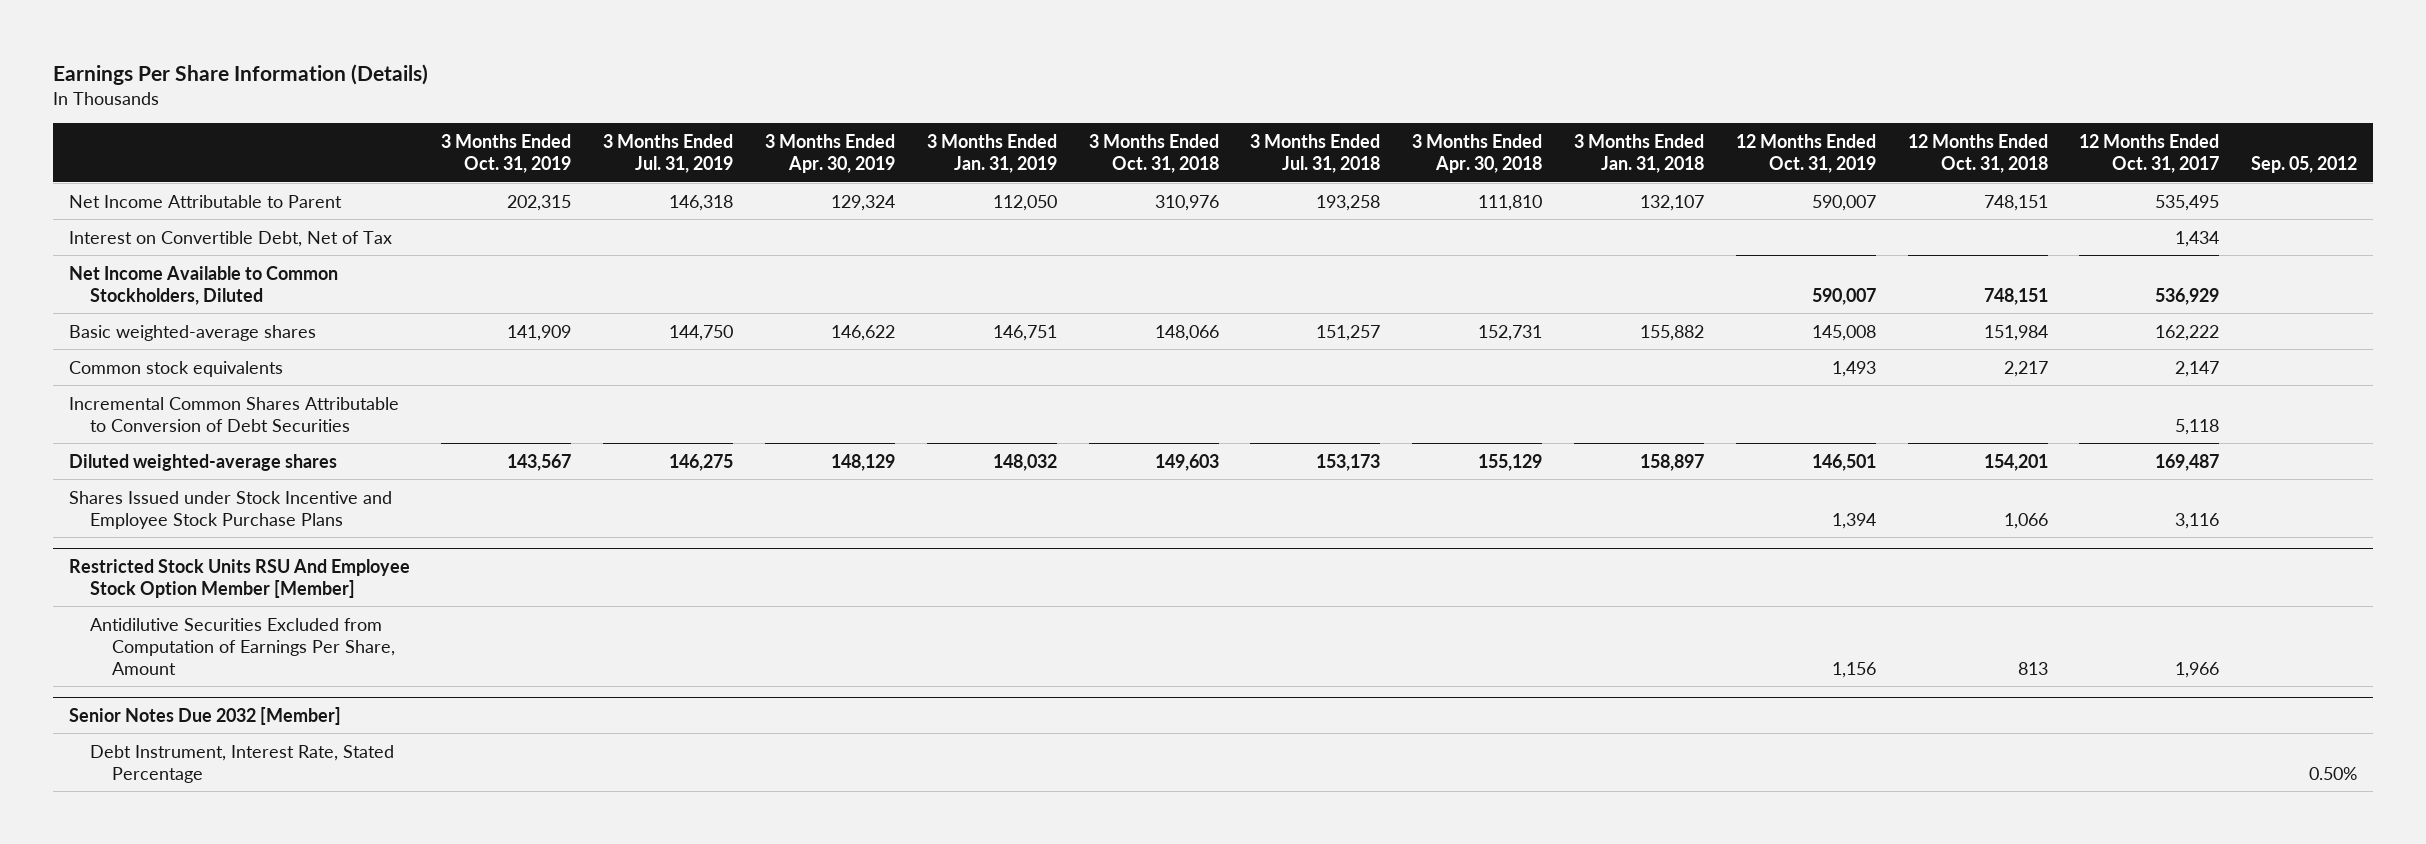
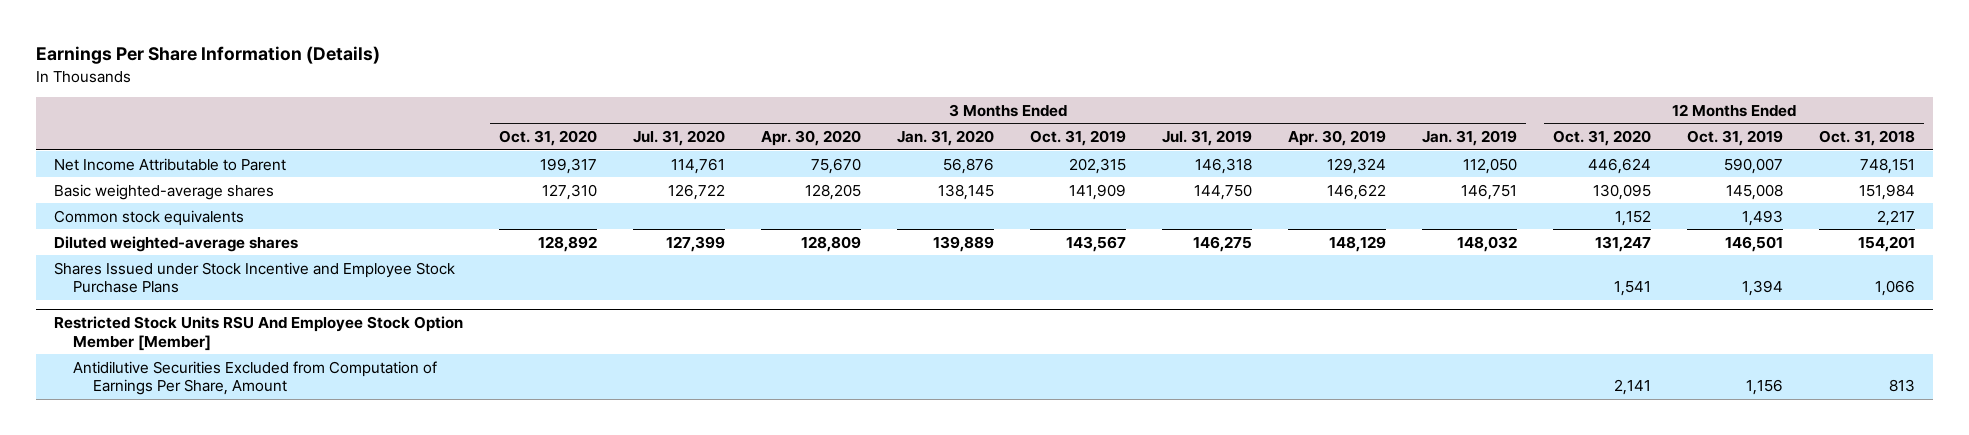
- | 3 Months Ended Oct. 31, 2019 | 3 Months Ended Jul. 31, 2019 | 3 Months Ended Apr. 30, 2019 | 3 Months Ended Jan. 31, 2019 | 3 Months Ended Oct. 31, 2018 | 3 Months Ended Jul. 31, 2018 | 3 Months Ended Apr. 30, 2018 | 3 Months Ended Jan. 31, 2018 | 12 Months Ended Oct. 31, 2019 | 12 Months Ended Oct. 31, 2018 | 12 Months Ended Oct. 31, 2017 | Sep. 05, 2012
+ | 3 Months Ended Oct. 31, 2020 | 3 Months Ended Jul. 31, 2020 | 3 Months Ended Apr. 30, 2020 | 3 Months Ended Jan. 31, 2020 | 3 Months Ended Oct. 31, 2019 | 3 Months Ended Jul. 31, 2019 | 3 Months Ended Apr. 30, 2019 | 3 Months Ended Jan. 31, 2019 | 12 Months Ended Oct. 31, 2020 | 12 Months Ended Oct. 31, 2019 | 12 Months Ended Oct. 31, 2018
- Interest on Convertible Debt, Net of Tax | | | | | | | | | | | 1,434 |
- Net Income Available to Common Stockholders, Diluted | | | | | | | | | 590,007 | 748,151 | 536,929 |
- Incremental Common Shares Attributable to Conversion of Debt Securities | | | | | | | | | | | 5,118 |
- Senior Notes Due 2032 [Member]
- Debt Instrument, Interest Rate, Stated Percentage | | | | | | | | | | | | 0.50%

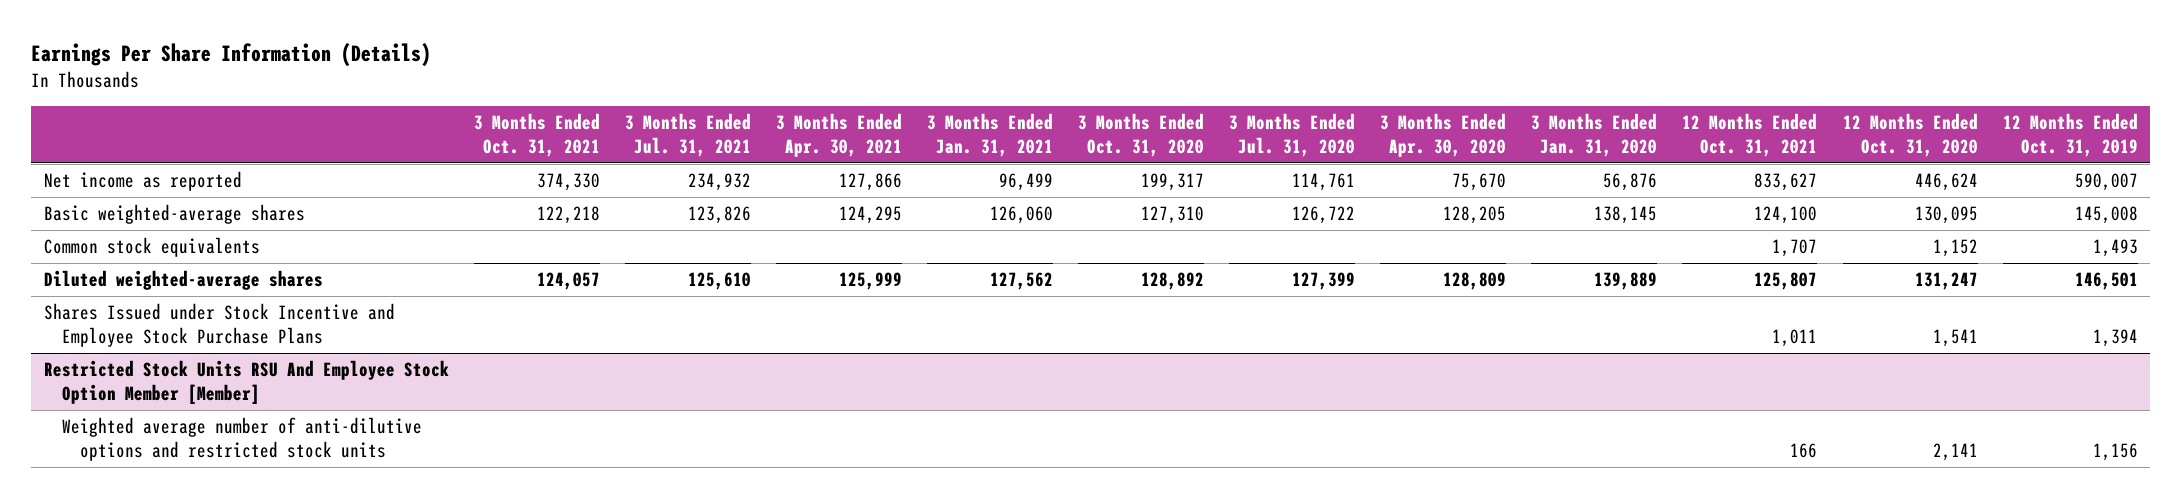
- | 3 Months Ended Oct. 31, 2020 | 3 Months Ended Jul. 31, 2020 | 3 Months Ended Apr. 30, 2020 | 3 Months Ended Jan. 31, 2020 | 3 Months Ended Oct. 31, 2019 | 3 Months Ended Jul. 31, 2019 | 3 Months Ended Apr. 30, 2019 | 3 Months Ended Jan. 31, 2019 | 12 Months Ended Oct. 31, 2020 | 12 Months Ended Oct. 31, 2019 | 12 Months Ended Oct. 31, 2018
+ | 3 Months Ended Oct. 31, 2021 | 3 Months Ended Jul. 31, 2021 | 3 Months Ended Apr. 30, 2021 | 3 Months Ended Jan. 31, 2021 | 3 Months Ended Oct. 31, 2020 | 3 Months Ended Jul. 31, 2020 | 3 Months Ended Apr. 30, 2020 | 3 Months Ended Jan. 31, 2020 | 12 Months Ended Oct. 31, 2021 | 12 Months Ended Oct. 31, 2020 | 12 Months Ended Oct. 31, 2019
- Net Income Attributable to Parent | 199,317 | 114,761 | 75,670 | 56,876 | 202,315 | 146,318 | 129,324 | 112,050 | 446,624 | 590,007 | 748,151
+ Net income as reported | 374,330 | 234,932 | 127,866 | 96,499 | 199,317 | 114,761 | 75,670 | 56,876 | 833,627 | 446,624 | 590,007
@ Restricted Stock Units RSU And Employee Stock Option Member [Member]
- Antidilutive Securities Excluded from Computation of Earnings Per Share, Amount | | | | | | | | | 2,141 | 1,156 | 813
+ Weighted average number of anti-dilutive options and restricted stock units | | | | | | | | | 166 | 2,141 | 1,156

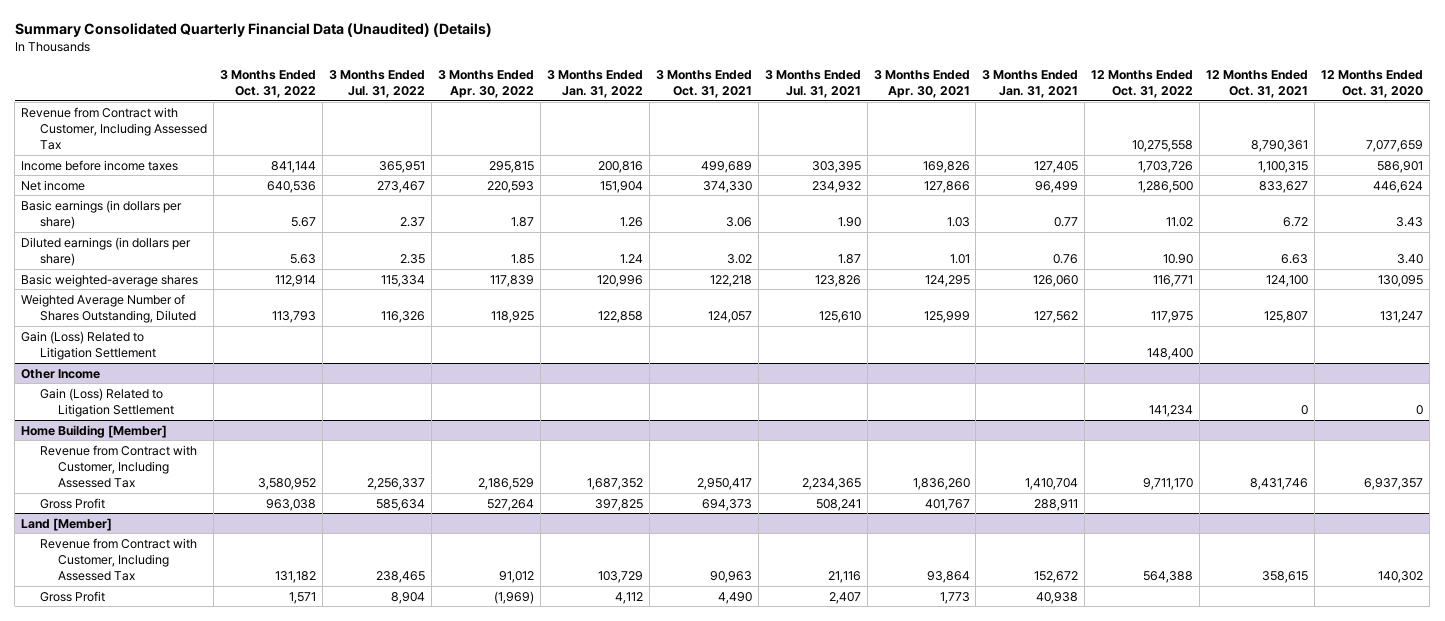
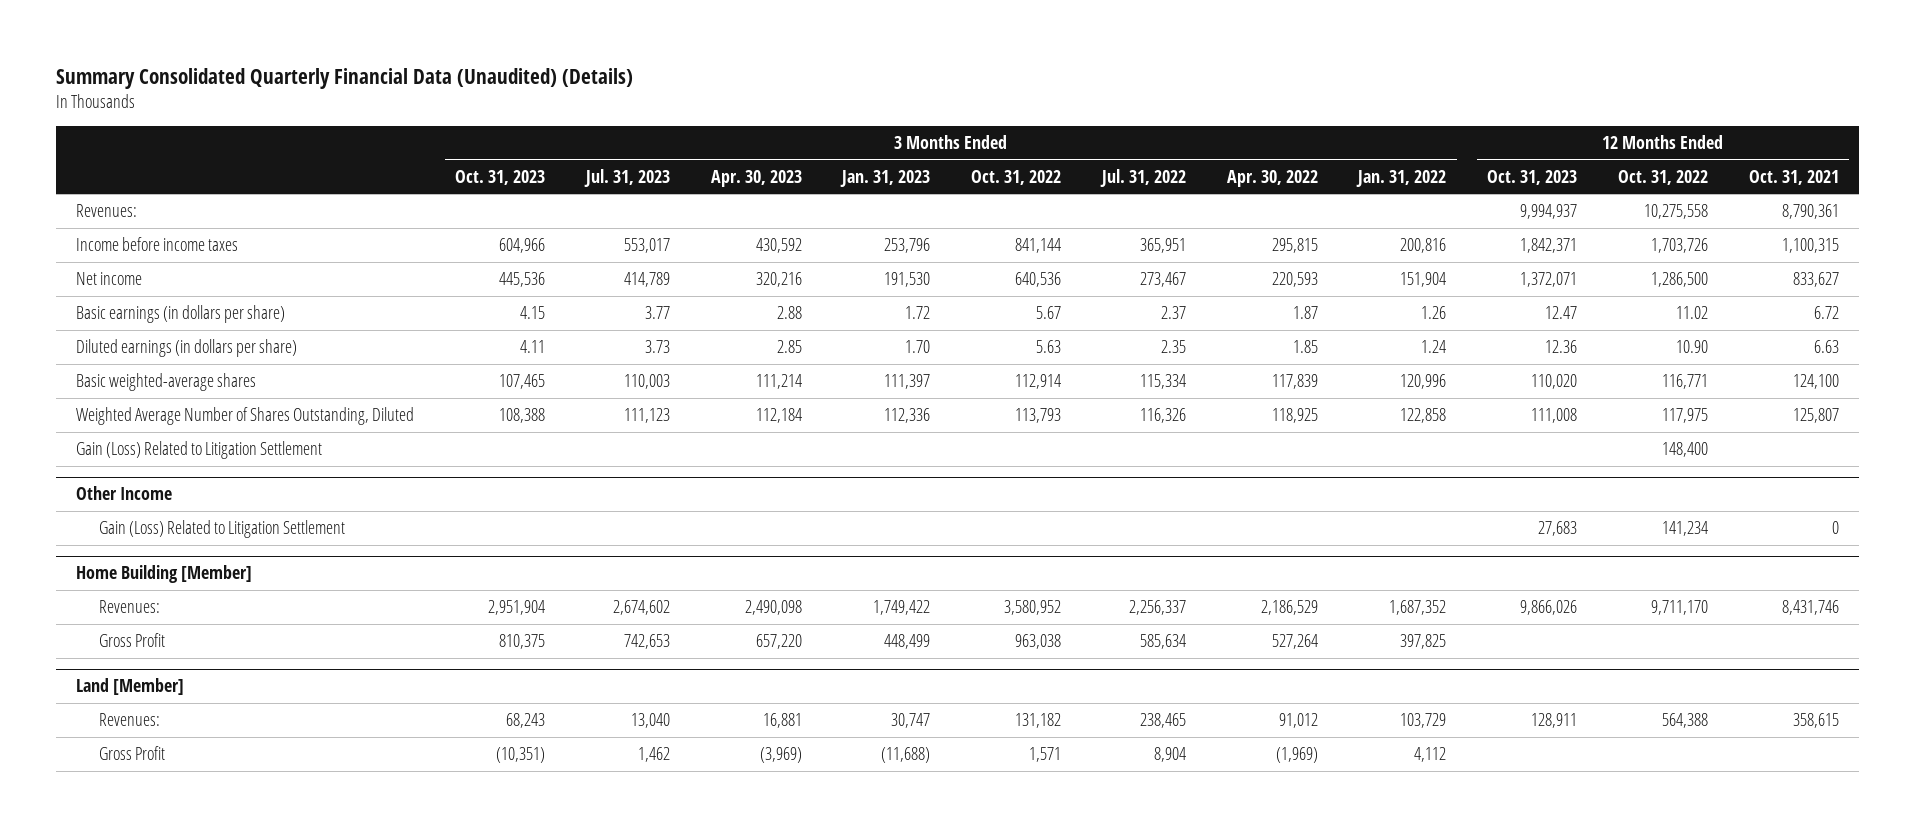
- | 3 Months Ended Oct. 31, 2022 | 3 Months Ended Jul. 31, 2022 | 3 Months Ended Apr. 30, 2022 | 3 Months Ended Jan. 31, 2022 | 3 Months Ended Oct. 31, 2021 | 3 Months Ended Jul. 31, 2021 | 3 Months Ended Apr. 30, 2021 | 3 Months Ended Jan. 31, 2021 | 12 Months Ended Oct. 31, 2022 | 12 Months Ended Oct. 31, 2021 | 12 Months Ended Oct. 31, 2020
+ | 3 Months Ended Oct. 31, 2023 | 3 Months Ended Jul. 31, 2023 | 3 Months Ended Apr. 30, 2023 | 3 Months Ended Jan. 31, 2023 | 3 Months Ended Oct. 31, 2022 | 3 Months Ended Jul. 31, 2022 | 3 Months Ended Apr. 30, 2022 | 3 Months Ended Jan. 31, 2022 | 12 Months Ended Oct. 31, 2023 | 12 Months Ended Oct. 31, 2022 | 12 Months Ended Oct. 31, 2021
- Revenue from Contract with Customer, Including Assessed Tax | | | | | | | | | 10,275,558 | 8,790,361 | 7,077,659
+ Revenues: | | | | | | | | | 9,994,937 | 10,275,558 | 8,790,361
@ Home Building [Member]
- Revenue from Contract with Customer, Including Assessed Tax | 3,580,952 | 2,256,337 | 2,186,529 | 1,687,352 | 2,950,417 | 2,234,365 | 1,836,260 | 1,410,704 | 9,711,170 | 8,431,746 | 6,937,357
+ Revenues: | 2,951,904 | 2,674,602 | 2,490,098 | 1,749,422 | 3,580,952 | 2,256,337 | 2,186,529 | 1,687,352 | 9,866,026 | 9,711,170 | 8,431,746
@ Land [Member]
- Revenue from Contract with Customer, Including Assessed Tax | 131,182 | 238,465 | 91,012 | 103,729 | 90,963 | 21,116 | 93,864 | 152,672 | 564,388 | 358,615 | 140,302
+ Revenues: | 68,243 | 13,040 | 16,881 | 30,747 | 131,182 | 238,465 | 91,012 | 103,729 | 128,911 | 564,388 | 358,615

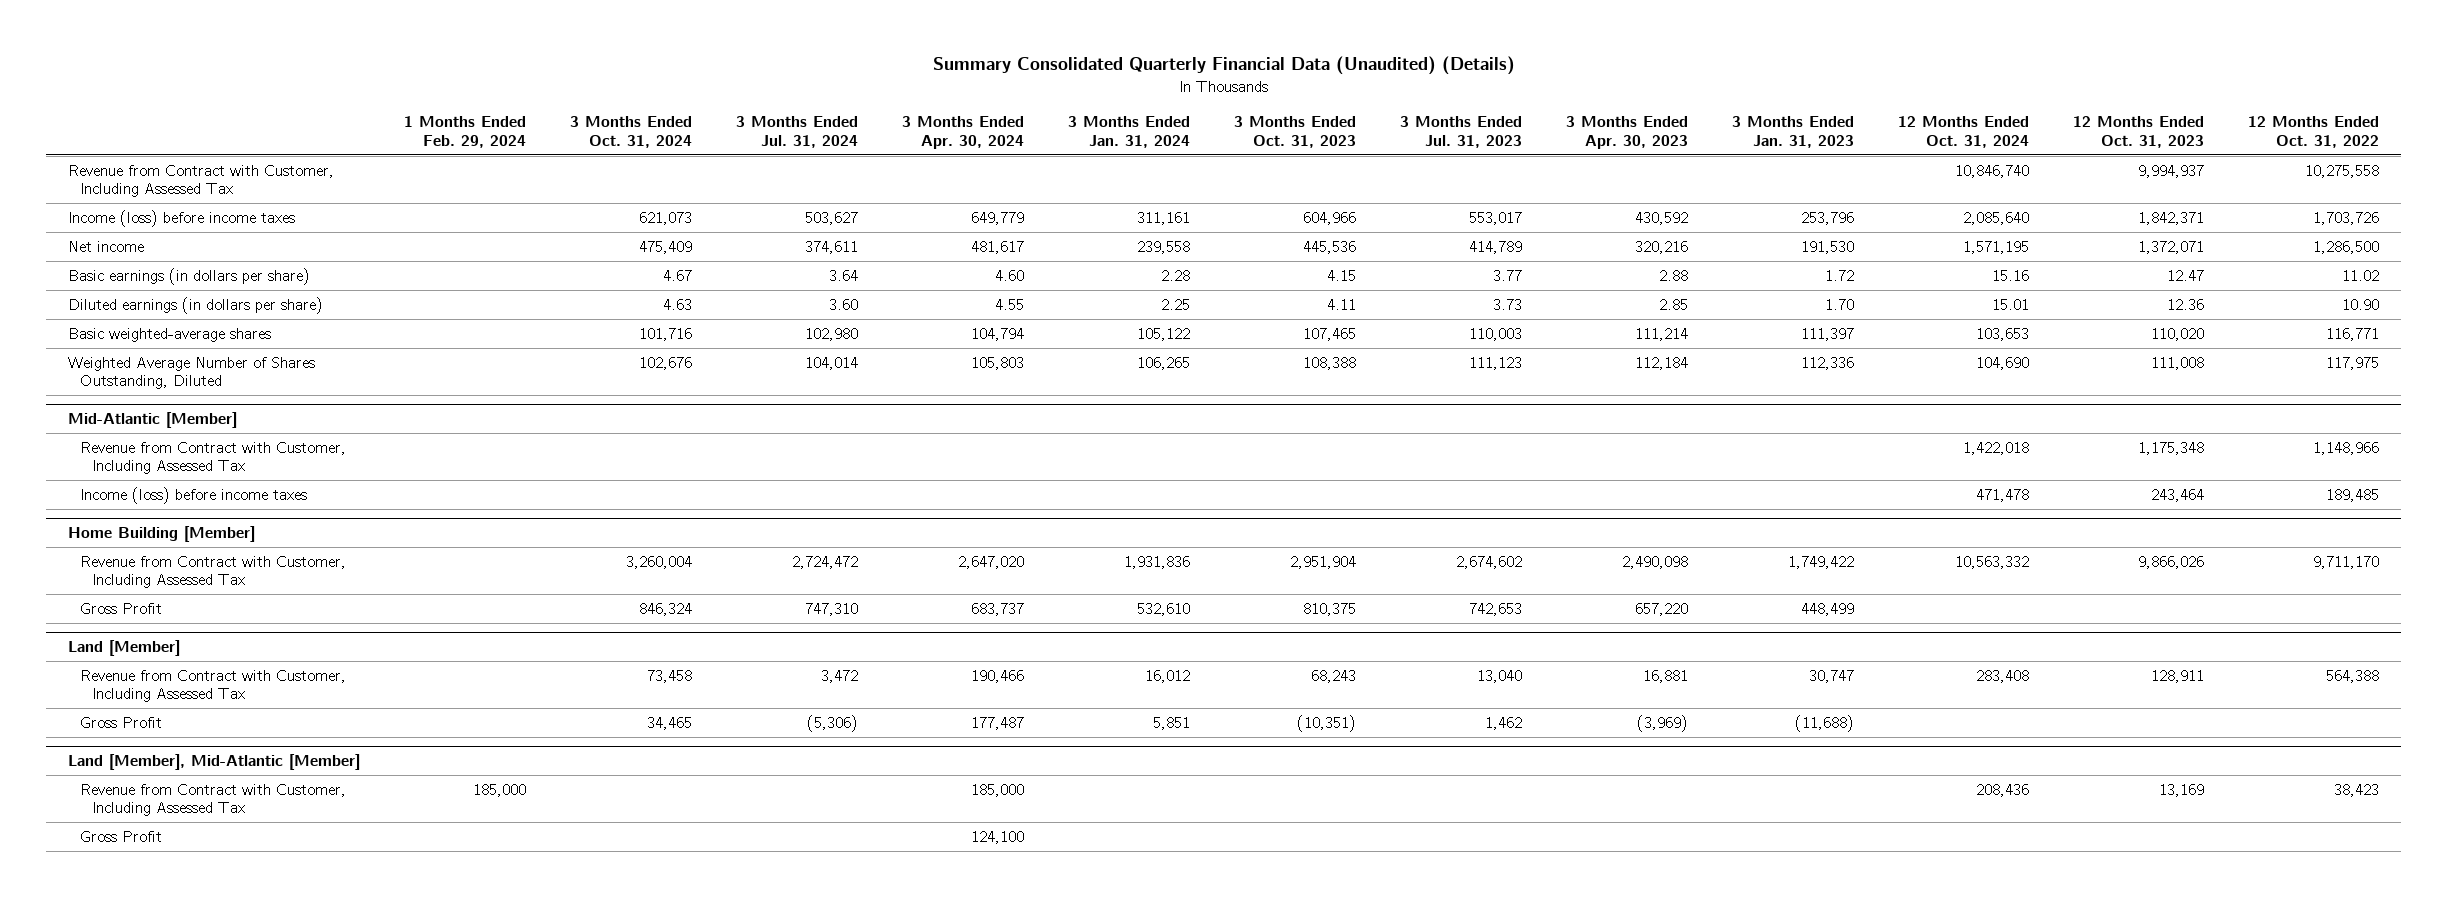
- | 3 Months Ended Oct. 31, 2023 | 3 Months Ended Jul. 31, 2023 | 3 Months Ended Apr. 30, 2023 | 3 Months Ended Jan. 31, 2023 | 3 Months Ended Oct. 31, 2022 | 3 Months Ended Jul. 31, 2022 | 3 Months Ended Apr. 30, 2022 | 3 Months Ended Jan. 31, 2022 | 12 Months Ended Oct. 31, 2023 | 12 Months Ended Oct. 31, 2022 | 12 Months Ended Oct. 31, 2021
+ | 1 Months Ended Feb. 29, 2024 | 3 Months Ended Oct. 31, 2024 | 3 Months Ended Jul. 31, 2024 | 3 Months Ended Apr. 30, 2024 | 3 Months Ended Jan. 31, 2024 | 3 Months Ended Oct. 31, 2023 | 3 Months Ended Jul. 31, 2023 | 3 Months Ended Apr. 30, 2023 | 3 Months Ended Jan. 31, 2023 | 12 Months Ended Oct. 31, 2024 | 12 Months Ended Oct. 31, 2023 | 12 Months Ended Oct. 31, 2022
- Revenues: | | | | | | | | | 9,994,937 | 10,275,558 | 8,790,361
- Income before income taxes | 604,966 | 553,017 | 430,592 | 253,796 | 841,144 | 365,951 | 295,815 | 200,816 | 1,842,371 | 1,703,726 | 1,100,315
+ Revenue from Contract with Customer, Including Assessed Tax | | | | | | | | | | 10,846,740 | 9,994,937 | 10,275,558
+ Income (loss) before income taxes | | 621,073 | 503,627 | 649,779 | 311,161 | 604,966 | 553,017 | 430,592 | 253,796 | 2,085,640 | 1,842,371 | 1,703,726
- Gain (Loss) Related to Litigation Settlement | | | | | | | | | | 148,400 |
- Other Income
- Gain (Loss) Related to Litigation Settlement | | | | | | | | | 27,683 | 141,234 | 0
+ Mid-Atlantic [Member]
+ Revenue from Contract with Customer, Including Assessed Tax | | | | | | | | | | 1,422,018 | 1,175,348 | 1,148,966
+ Income (loss) before income taxes | | | | | | | | | | 471,478 | 243,464 | 189,485
@ Home Building [Member]
- Revenues: | 2,951,904 | 2,674,602 | 2,490,098 | 1,749,422 | 3,580,952 | 2,256,337 | 2,186,529 | 1,687,352 | 9,866,026 | 9,711,170 | 8,431,746
+ Revenue from Contract with Customer, Including Assessed Tax | | 3,260,004 | 2,724,472 | 2,647,020 | 1,931,836 | 2,951,904 | 2,674,602 | 2,490,098 | 1,749,422 | 10,563,332 | 9,866,026 | 9,711,170
@ Land [Member]
- Revenues: | 68,243 | 13,040 | 16,881 | 30,747 | 131,182 | 238,465 | 91,012 | 103,729 | 128,911 | 564,388 | 358,615
+ Revenue from Contract with Customer, Including Assessed Tax | | 73,458 | 3,472 | 190,466 | 16,012 | 68,243 | 13,040 | 16,881 | 30,747 | 283,408 | 128,911 | 564,388
+ Land [Member], Mid-Atlantic [Member]
+ Revenue from Contract with Customer, Including Assessed Tax | 185,000 | | | 185,000 | | | | | | 208,436 | 13,169 | 38,423
+ Gross Profit | | | | 124,100 | | | | | | | |

